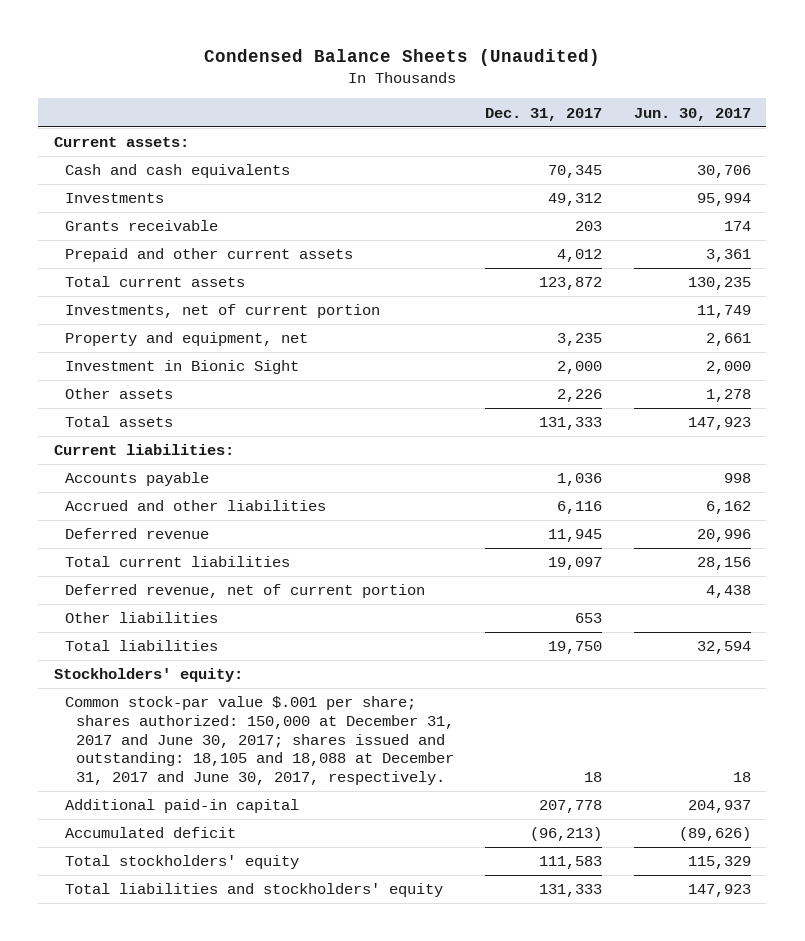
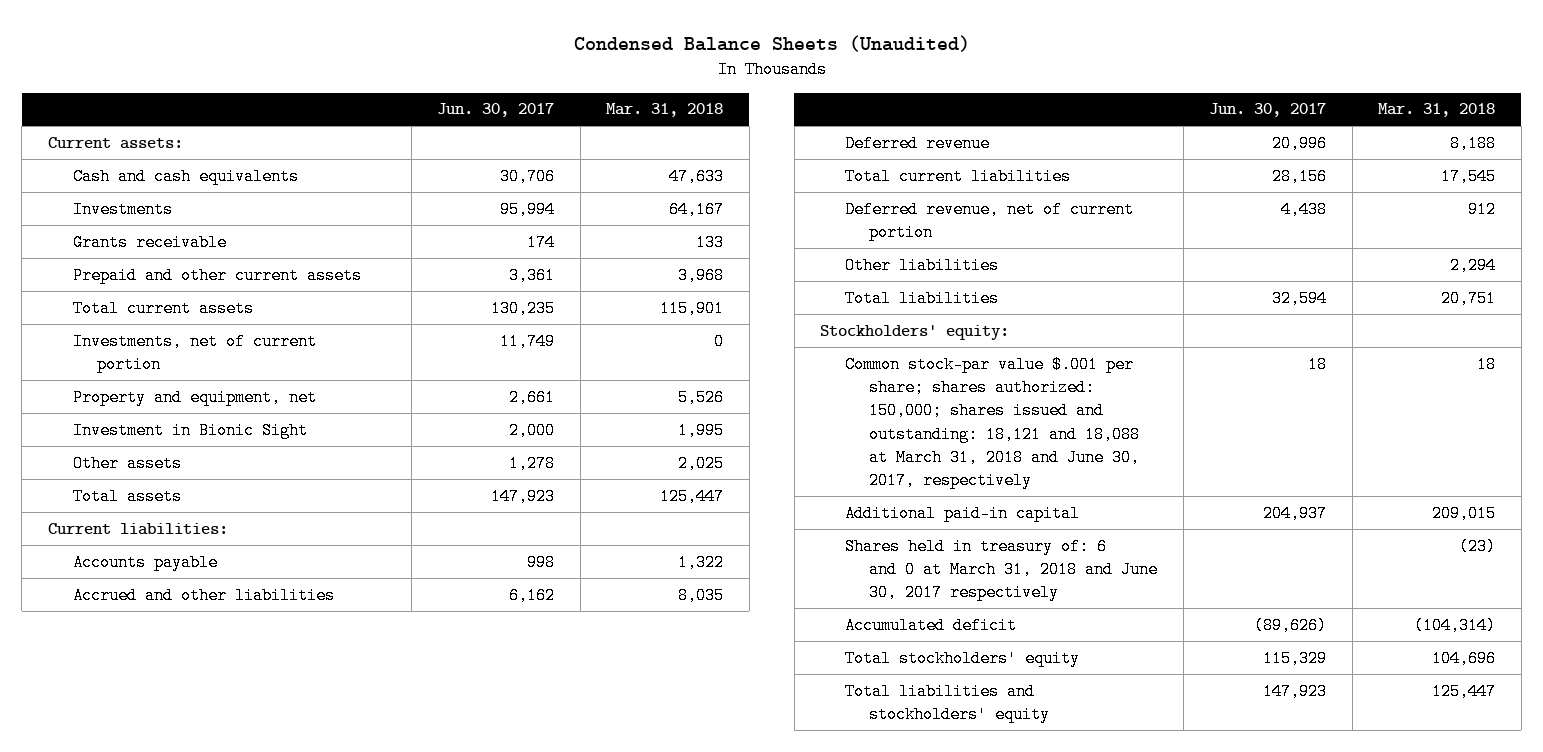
- | Dec. 31, 2017 | Jun. 30, 2017
+ | Jun. 30, 2017 | Mar. 31, 2018
- Common stock-par value $.001 per share; shares authorized: 150,000 at December 31, 2017 and June 30, 2017; shares issued and outstanding: 18,105 and 18,088 at December 31, 2017 and June 30, 2017, respectively. | 18 | 18
+ Common stock-par value $.001 per share; shares authorized: 150,000; shares issued and outstanding: 18,121 and 18,088 at March 31, 2018 and June 30, 2017, respectively | 18 | 18
+ Shares held in treasury of: 6 and 0 at March 31, 2018 and June 30, 2017 respectively | | (23)

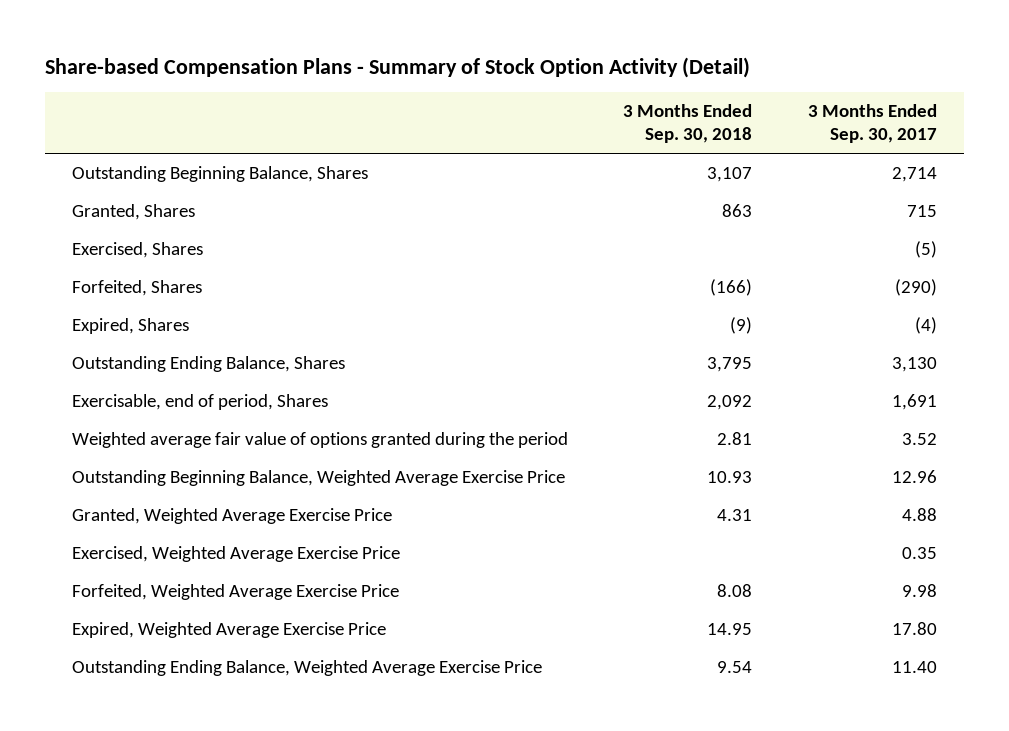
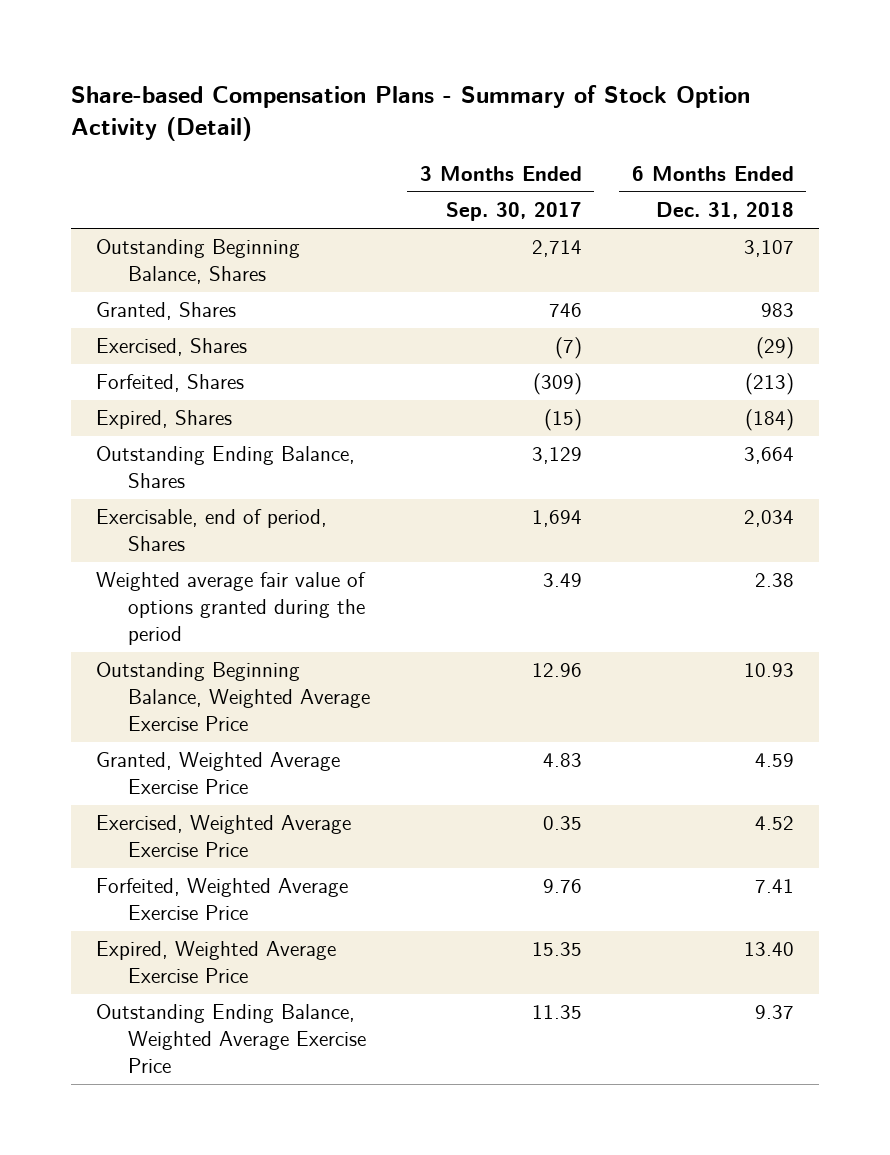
- | 3 Months Ended Sep. 30, 2018 | 3 Months Ended Sep. 30, 2017
+ | 3 Months Ended Sep. 30, 2017 | 6 Months Ended Dec. 31, 2018
- Granted, Shares | 863 | 715
- Exercised, Shares | | (5)
- Forfeited, Shares | (166) | (290)
- Expired, Shares | (9) | (4)
- Outstanding Ending Balance, Shares | 3,795 | 3,130
- Exercisable, end of period, Shares | 2,092 | 1,691
- Weighted average fair value of options granted during the period | 2.81 | 3.52
+ Granted, Shares | 746 | 983
+ Exercised, Shares | (7) | (29)
+ Forfeited, Shares | (309) | (213)
+ Expired, Shares | (15) | (184)
+ Outstanding Ending Balance, Shares | 3,129 | 3,664
+ Exercisable, end of period, Shares | 1,694 | 2,034
+ Weighted average fair value of options granted during the period | 3.49 | 2.38
- Granted, Weighted Average Exercise Price | 4.31 | 4.88
+ Granted, Weighted Average Exercise Price | 4.83 | 4.59
- Forfeited, Weighted Average Exercise Price | 8.08 | 9.98
- Expired, Weighted Average Exercise Price | 14.95 | 17.80
- Outstanding Ending Balance, Weighted Average Exercise Price | 9.54 | 11.40
+ Forfeited, Weighted Average Exercise Price | 9.76 | 7.41
+ Expired, Weighted Average Exercise Price | 15.35 | 13.40
+ Outstanding Ending Balance, Weighted Average Exercise Price | 11.35 | 9.37

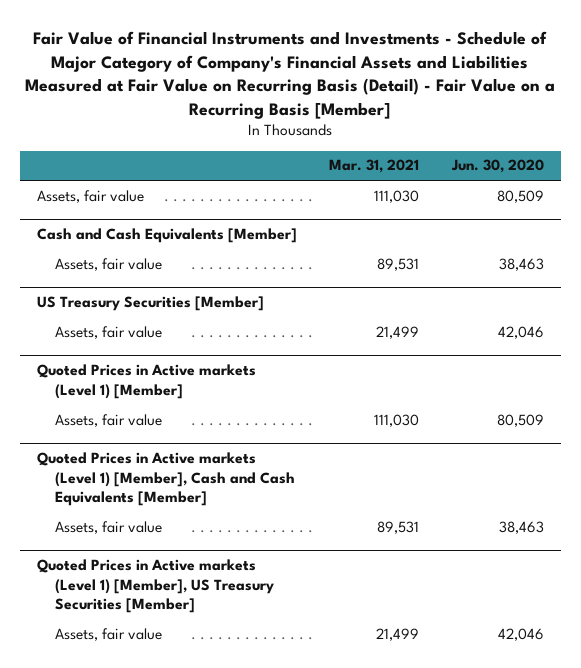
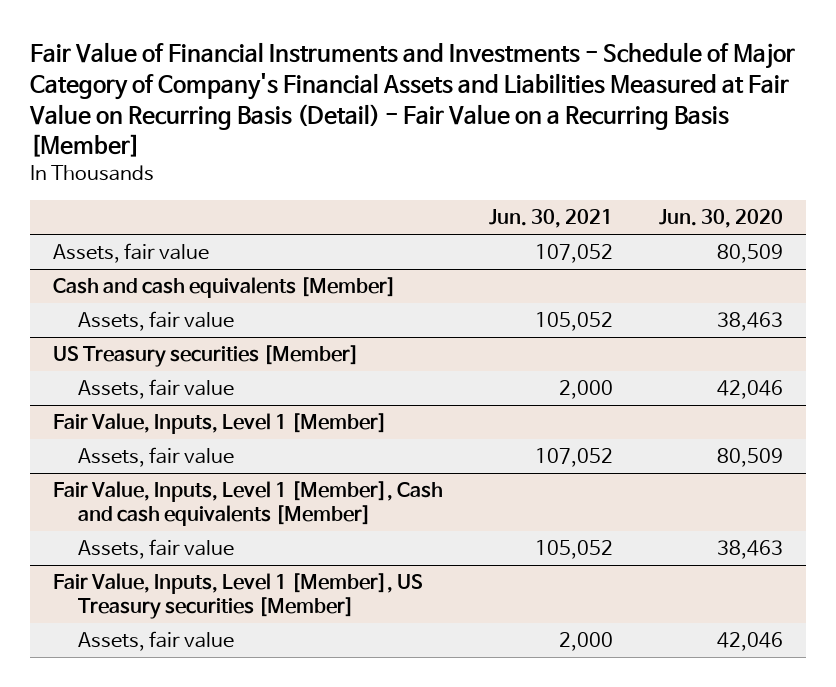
- | Mar. 31, 2021 | Jun. 30, 2020
+ | Jun. 30, 2021 | Jun. 30, 2020
- Cash and Cash Equivalents [Member]
+ Cash and cash equivalents [Member]
- US Treasury Securities [Member]
+ US Treasury securities [Member]
- Quoted Prices in Active markets (Level 1) [Member]
+ Fair Value, Inputs, Level 1 [Member]
- Quoted Prices in Active markets (Level 1) [Member], Cash and Cash Equivalents [Member]
+ Fair Value, Inputs, Level 1 [Member], Cash and cash equivalents [Member]
- Quoted Prices in Active markets (Level 1) [Member], US Treasury Securities [Member]
+ Fair Value, Inputs, Level 1 [Member], US Treasury securities [Member]

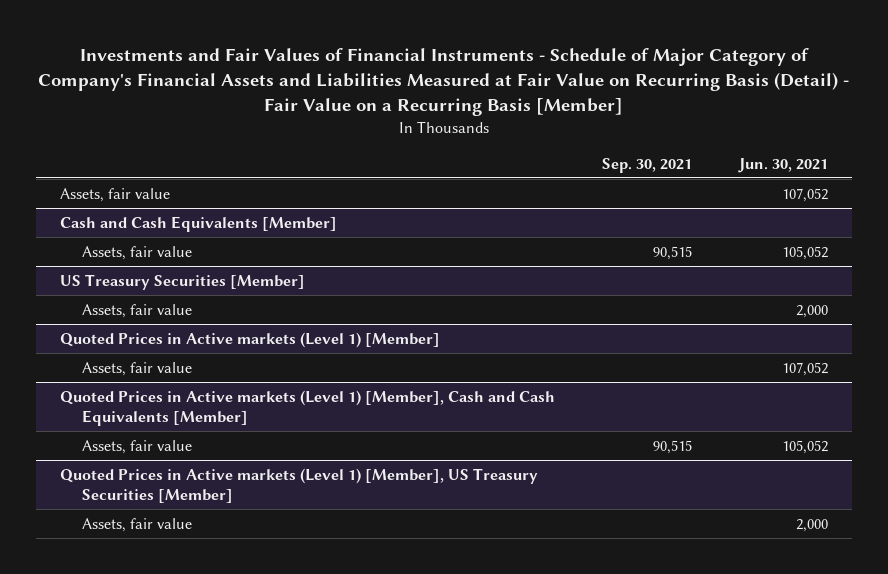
- Fair Value of Financial Instruments and Investments - Schedule of Major Category of Company's Financial Assets and Liabilities Measured at Fair Value on Recurring Basis (Detail) - Fair Value on a Recurring Basis [Member]
+ Investments and Fair Values of Financial Instruments - Schedule of Major Category of Company's Financial Assets and Liabilities Measured at Fair Value on Recurring Basis (Detail) - Fair Value on a Recurring Basis [Member]
- | Jun. 30, 2021 | Jun. 30, 2020
+ | Sep. 30, 2021 | Jun. 30, 2021
- Cash and cash equivalents [Member]
+ Cash and Cash Equivalents [Member]
- US Treasury securities [Member]
+ US Treasury Securities [Member]
- Fair Value, Inputs, Level 1 [Member]
+ Quoted Prices in Active markets (Level 1) [Member]
- Fair Value, Inputs, Level 1 [Member], Cash and cash equivalents [Member]
+ Quoted Prices in Active markets (Level 1) [Member], Cash and Cash Equivalents [Member]
- Fair Value, Inputs, Level 1 [Member], US Treasury securities [Member]
+ Quoted Prices in Active markets (Level 1) [Member], US Treasury Securities [Member]

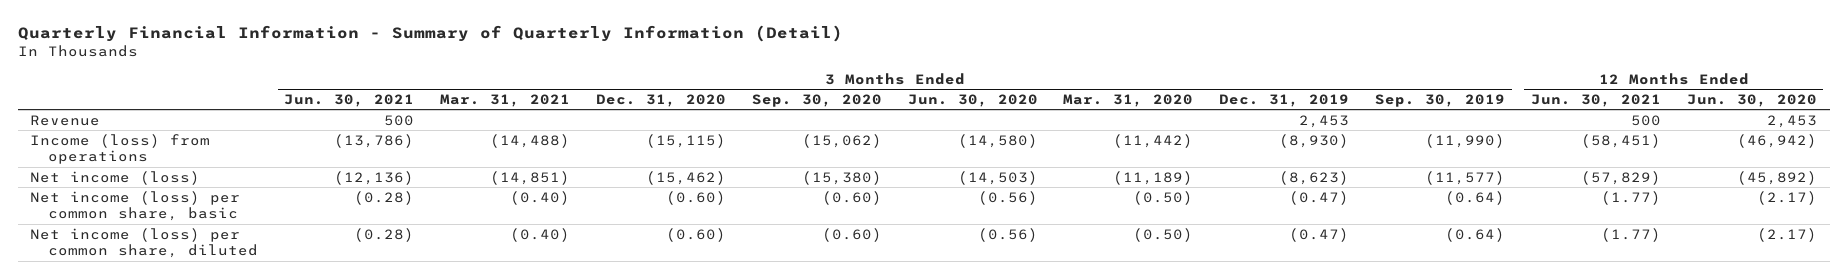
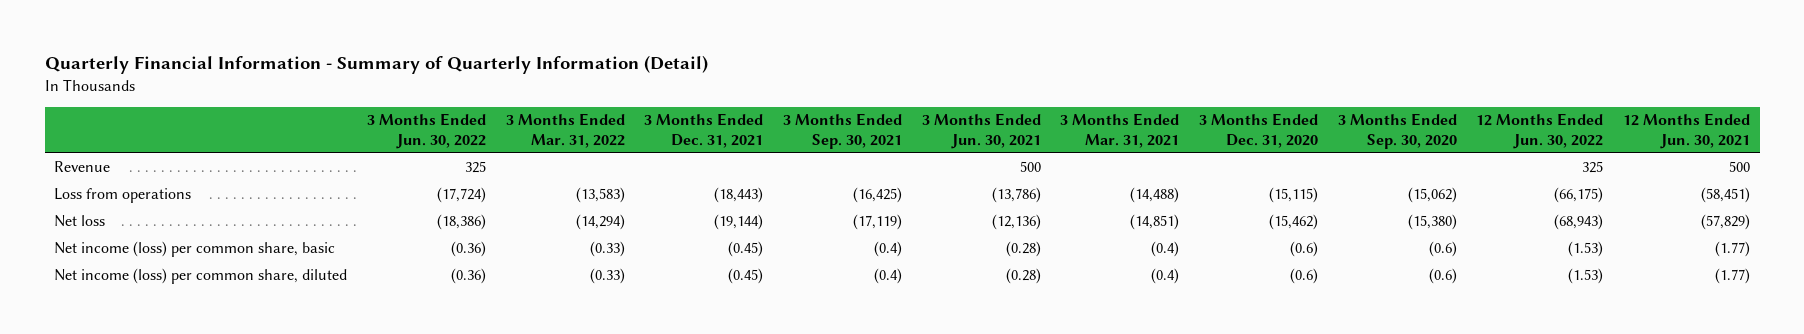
- | 3 Months Ended Jun. 30, 2021 | 3 Months Ended Mar. 31, 2021 | 3 Months Ended Dec. 31, 2020 | 3 Months Ended Sep. 30, 2020 | 3 Months Ended Jun. 30, 2020 | 3 Months Ended Mar. 31, 2020 | 3 Months Ended Dec. 31, 2019 | 3 Months Ended Sep. 30, 2019 | 12 Months Ended Jun. 30, 2021 | 12 Months Ended Jun. 30, 2020
+ | 3 Months Ended Jun. 30, 2022 | 3 Months Ended Mar. 31, 2022 | 3 Months Ended Dec. 31, 2021 | 3 Months Ended Sep. 30, 2021 | 3 Months Ended Jun. 30, 2021 | 3 Months Ended Mar. 31, 2021 | 3 Months Ended Dec. 31, 2020 | 3 Months Ended Sep. 30, 2020 | 12 Months Ended Jun. 30, 2022 | 12 Months Ended Jun. 30, 2021
- Income (loss) from operations | (13,786) | (14,488) | (15,115) | (15,062) | (14,580) | (11,442) | (8,930) | (11,990) | (58,451) | (46,942)
- Net income (loss) | (12,136) | (14,851) | (15,462) | (15,380) | (14,503) | (11,189) | (8,623) | (11,577) | (57,829) | (45,892)
- Net income (loss) per common share, basic | (0.28) | (0.40) | (0.60) | (0.60) | (0.56) | (0.50) | (0.47) | (0.64) | (1.77) | (2.17)
- Net income (loss) per common share, diluted | (0.28) | (0.40) | (0.60) | (0.60) | (0.56) | (0.50) | (0.47) | (0.64) | (1.77) | (2.17)
+ Loss from operations | (17,724) | (13,583) | (18,443) | (16,425) | (13,786) | (14,488) | (15,115) | (15,062) | (66,175) | (58,451)
+ Net loss | (18,386) | (14,294) | (19,144) | (17,119) | (12,136) | (14,851) | (15,462) | (15,380) | (68,943) | (57,829)
+ Net income (loss) per common share, basic | (0.36) | (0.33) | (0.45) | (0.4) | (0.28) | (0.4) | (0.6) | (0.6) | (1.53) | (1.77)
+ Net income (loss) per common share, diluted | (0.36) | (0.33) | (0.45) | (0.4) | (0.28) | (0.4) | (0.6) | (0.6) | (1.53) | (1.77)

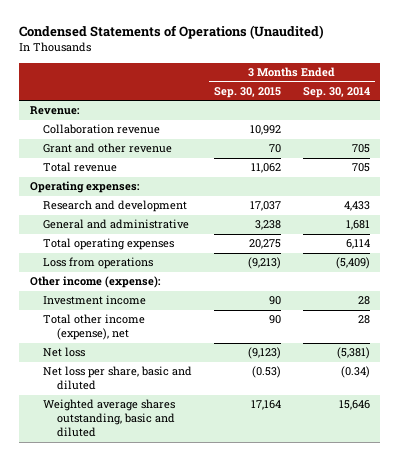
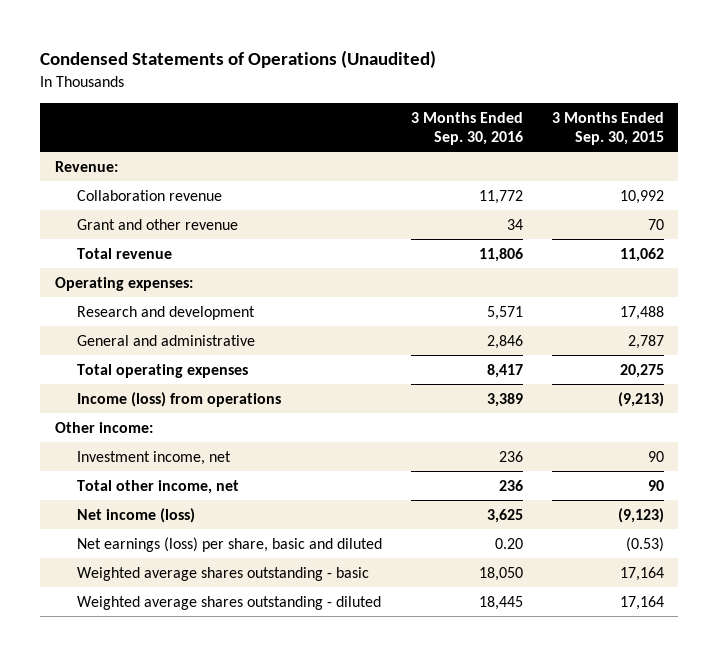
- | 3 Months Ended Sep. 30, 2015 | 3 Months Ended Sep. 30, 2014
+ | 3 Months Ended Sep. 30, 2016 | 3 Months Ended Sep. 30, 2015
- Research and development | 17,037 | 4,433
- General and administrative | 3,238 | 1,681
+ Research and development | 5,571 | 17,488
+ General and administrative | 2,846 | 2,787
- Loss from operations | (9,213) | (5,409)
- Other income (expense):
- Investment income | 90 | 28
- Total other income (expense), net | 90 | 28
- Net loss | (9,123) | (5,381)
- Net loss per share, basic and diluted | (0.53) | (0.34)
- Weighted average shares outstanding, basic and diluted | 17,164 | 15,646
+ Income (loss) from operations | 3,389 | (9,213)
+ Other income:
+ Investment income, net | 236 | 90
+ Total other income, net | 236 | 90
+ Net income (loss) | 3,625 | (9,123)
+ Net earnings (loss) per share, basic and diluted | 0.20 | (0.53)
+ Weighted average shares outstanding - basic | 18,050 | 17,164
+ Weighted average shares outstanding - diluted | 18,445 | 17,164

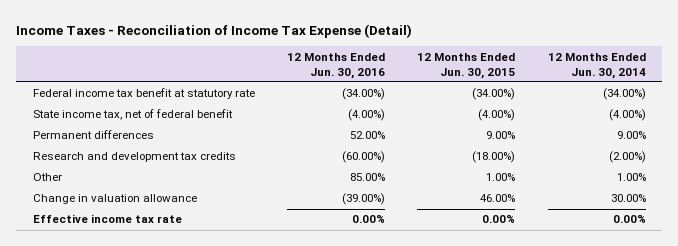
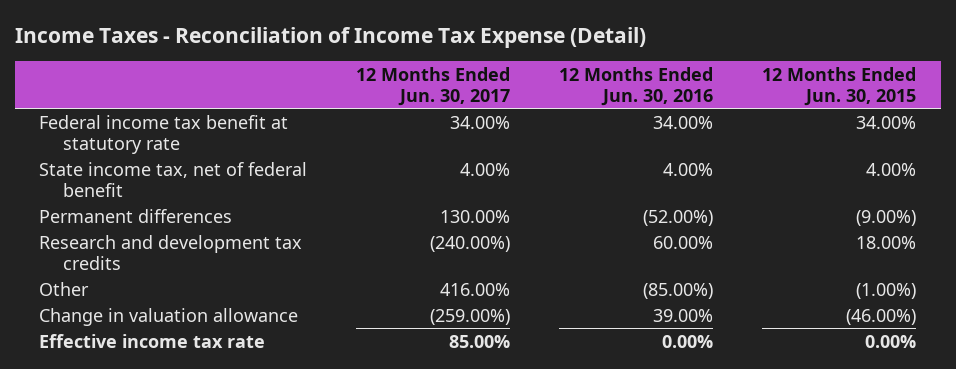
- | 12 Months Ended Jun. 30, 2016 | 12 Months Ended Jun. 30, 2015 | 12 Months Ended Jun. 30, 2014
+ | 12 Months Ended Jun. 30, 2017 | 12 Months Ended Jun. 30, 2016 | 12 Months Ended Jun. 30, 2015
- Federal income tax benefit at statutory rate | (34.00%) | (34.00%) | (34.00%)
- State income tax, net of federal benefit | (4.00%) | (4.00%) | (4.00%)
- Permanent differences | 52.00% | 9.00% | 9.00%
- Research and development tax credits | (60.00%) | (18.00%) | (2.00%)
- Other | 85.00% | 1.00% | 1.00%
- Change in valuation allowance | (39.00%) | 46.00% | 30.00%
+ Federal income tax benefit at statutory rate | 34.00% | 34.00% | 34.00%
+ State income tax, net of federal benefit | 4.00% | 4.00% | 4.00%
+ Permanent differences | 130.00% | (52.00%) | (9.00%)
+ Research and development tax credits | (240.00%) | 60.00% | 18.00%
+ Other | 416.00% | (85.00%) | (1.00%)
+ Change in valuation allowance | (259.00%) | 39.00% | (46.00%)

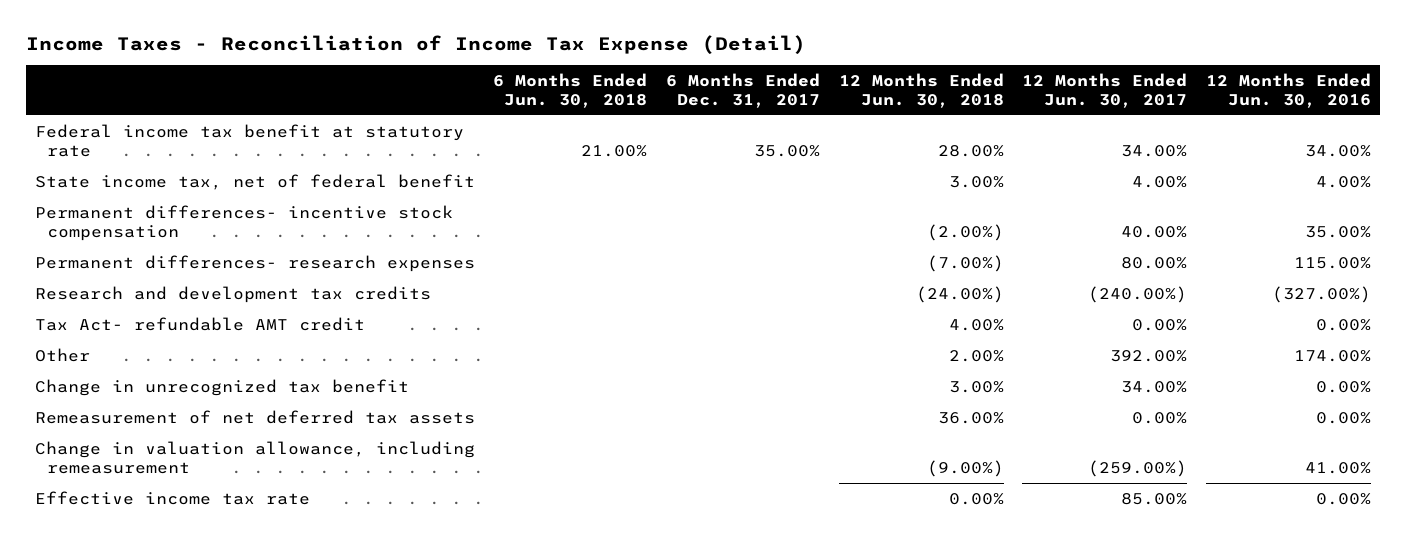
- | 12 Months Ended Jun. 30, 2017 | 12 Months Ended Jun. 30, 2016 | 12 Months Ended Jun. 30, 2015
+ | 6 Months Ended Jun. 30, 2018 | 6 Months Ended Dec. 31, 2017 | 12 Months Ended Jun. 30, 2018 | 12 Months Ended Jun. 30, 2017 | 12 Months Ended Jun. 30, 2016
- Permanent differences | 130.00% | (52.00%) | (9.00%)
- Research and development tax credits | (240.00%) | 60.00% | 18.00%
- Other | 416.00% | (85.00%) | (1.00%)
- Change in valuation allowance | (259.00%) | 39.00% | (46.00%)
+ Permanent differences- incentive stock compensation | | | (2.00%) | 40.00% | 35.00%
+ Permanent differences- research expenses | | | (7.00%) | 80.00% | 115.00%
+ Research and development tax credits | | | (24.00%) | (240.00%) | (327.00%)
+ Tax Act- refundable AMT credit | | | 4.00% | 0.00% | 0.00%
+ Other | | | 2.00% | 392.00% | 174.00%
+ Change in unrecognized tax benefit | | | 3.00% | 34.00% | 0.00%
+ Remeasurement of net deferred tax assets | | | 36.00% | 0.00% | 0.00%
+ Change in valuation allowance, including remeasurement | | | (9.00%) | (259.00%) | 41.00%

